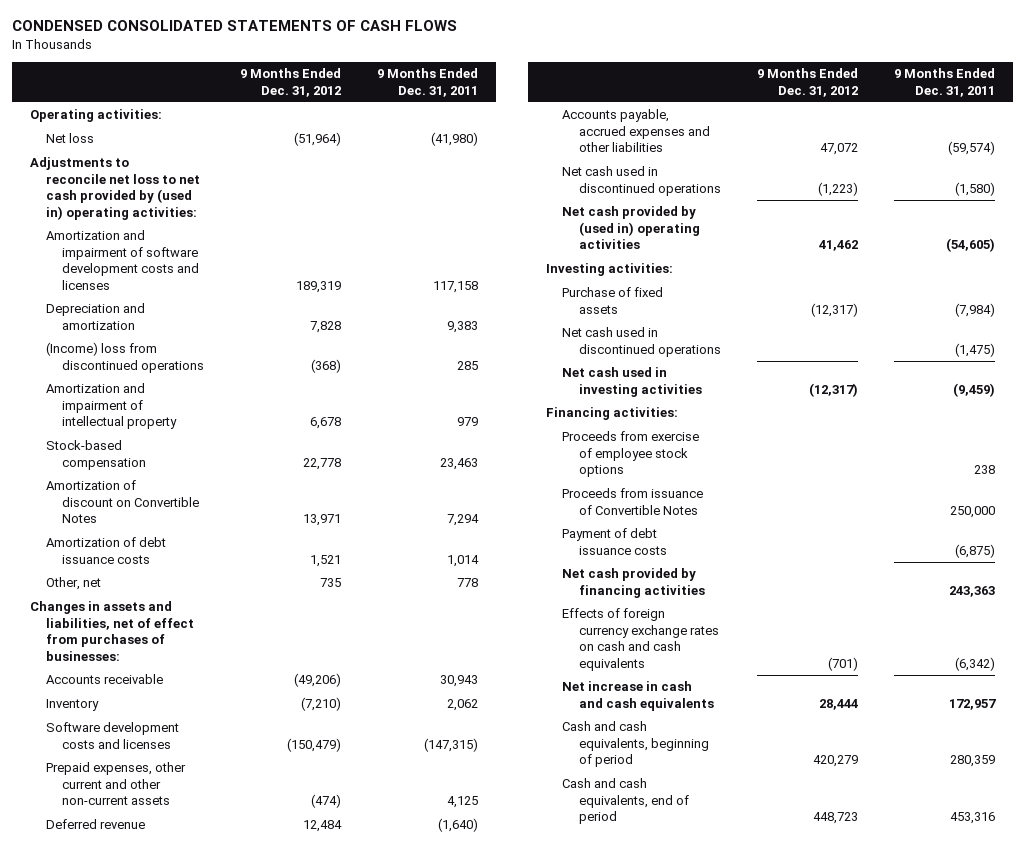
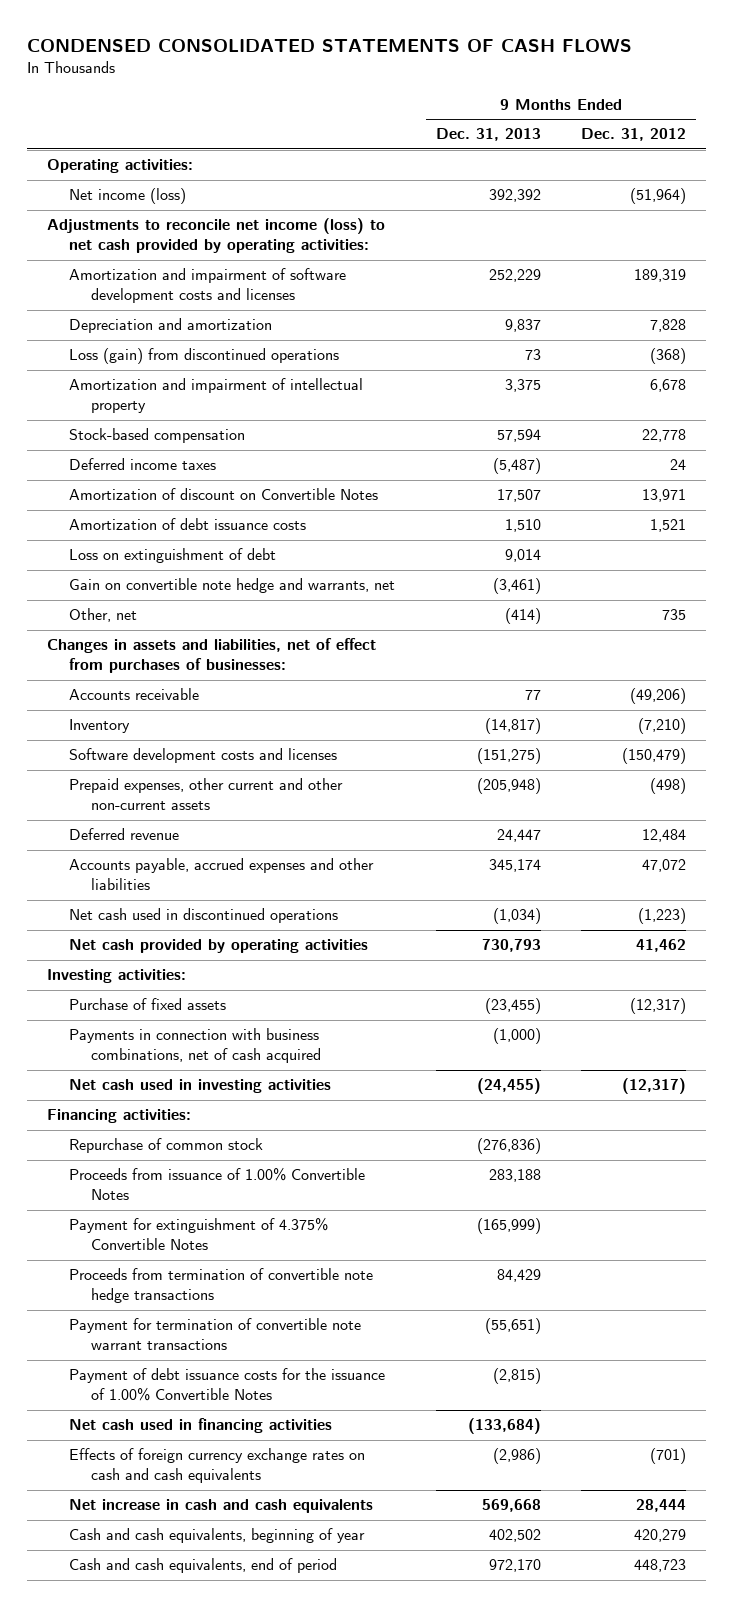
- | 9 Months Ended Dec. 31, 2012 | 9 Months Ended Dec. 31, 2011
+ | 9 Months Ended Dec. 31, 2013 | 9 Months Ended Dec. 31, 2012
- Net loss | (51,964) | (41,980)
- Adjustments to reconcile net loss to net cash provided by (used in) operating activities:
+ Net income (loss) | 392,392 | (51,964)
+ Adjustments to reconcile net income (loss) to net cash provided by operating activities:
- (Income) loss from discontinued operations | (368) | 285
+ Loss (gain) from discontinued operations | 73 | (368)
+ Deferred income taxes | (5,487) | 24
+ Loss on extinguishment of debt | 9,014 |
+ Gain on convertible note hedge and warrants, net | (3,461) |
- Prepaid expenses, other current and other non-current assets | (474) | 4,125
+ Prepaid expenses, other current and other non-current assets | (205,948) | (498)
- Net cash provided by (used in) operating activities | 41,462 | (54,605)
+ Net cash provided by operating activities | 730,793 | 41,462
- Net cash used in discontinued operations | | (1,475)
+ Payments in connection with business combinations, net of cash acquired | (1,000) |
- Proceeds from exercise of employee stock options | | 238
- Proceeds from issuance of Convertible Notes | | 250,000
- Payment of debt issuance costs | | (6,875)
- Net cash provided by financing activities | | 243,363
+ Repurchase of common stock | (276,836) |
+ Proceeds from issuance of 1.00% Convertible Notes | 283,188 |
+ Payment for extinguishment of 4.375% Convertible Notes | (165,999) |
+ Proceeds from termination of convertible note hedge transactions | 84,429 |
+ Payment for termination of convertible note warrant transactions | (55,651) |
+ Payment of debt issuance costs for the issuance of 1.00% Convertible Notes | (2,815) |
+ Net cash used in financing activities | (133,684) |
- Cash and cash equivalents, beginning of period | 420,279 | 280,359
+ Cash and cash equivalents, beginning of year | 402,502 | 420,279

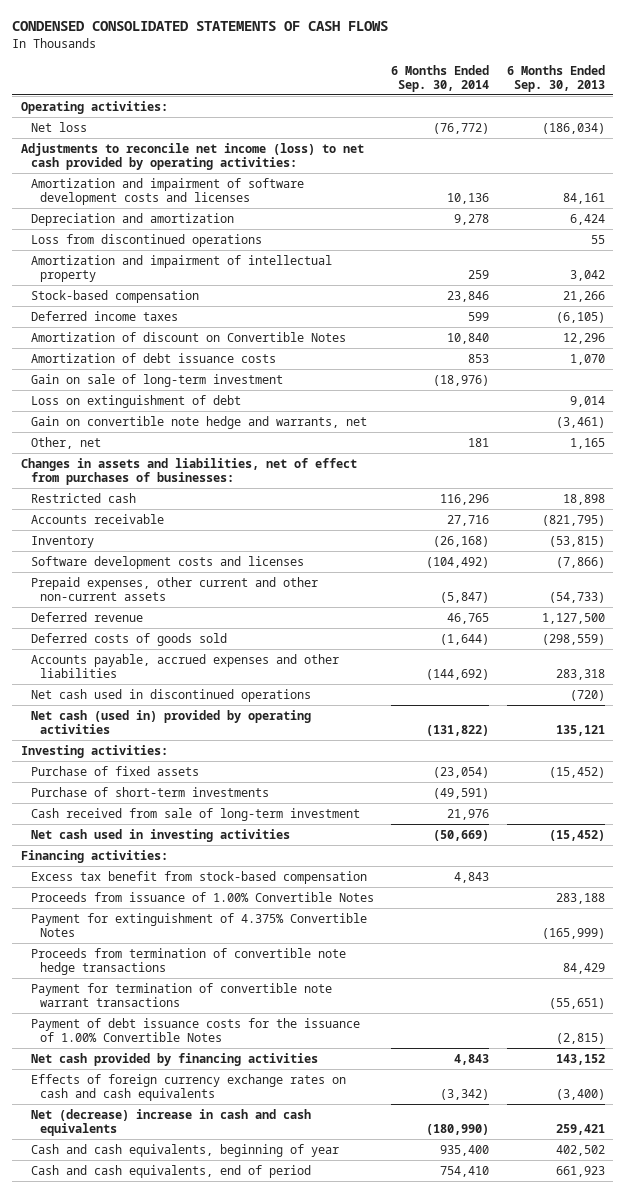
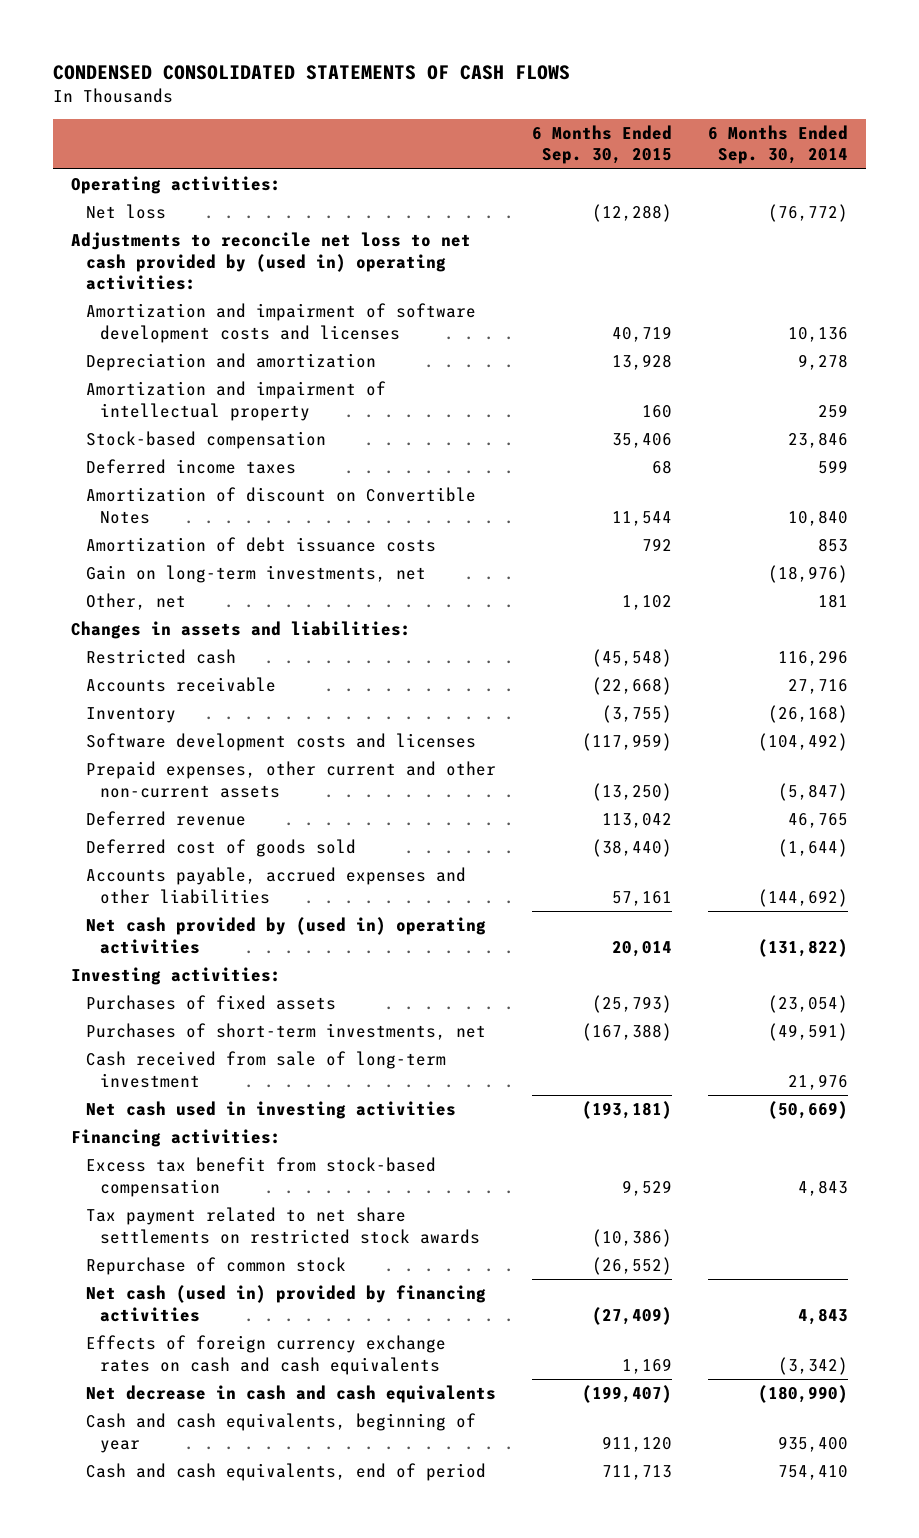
- | 6 Months Ended Sep. 30, 2014 | 6 Months Ended Sep. 30, 2013
+ | 6 Months Ended Sep. 30, 2015 | 6 Months Ended Sep. 30, 2014
- Adjustments to reconcile net income (loss) to net cash provided by operating activities:
+ Adjustments to reconcile net loss to net cash provided by (used in) operating activities:
- Loss from discontinued operations | | 55
- Gain on sale of long-term investment | (18,976) |
- Loss on extinguishment of debt | | 9,014
- Gain on convertible note hedge and warrants, net | | (3,461)
+ Gain on long-term investments, net | | (18,976)
- Changes in assets and liabilities, net of effect from purchases of businesses:
+ Changes in assets and liabilities:
- Deferred costs of goods sold | (1,644) | (298,559)
+ Deferred cost of goods sold | (38,440) | (1,644)
- Net cash used in discontinued operations | | (720)
- Net cash (used in) provided by operating activities | (131,822) | 135,121
+ Net cash provided by (used in) operating activities | 20,014 | (131,822)
- Purchase of fixed assets | (23,054) | (15,452)
- Purchase of short-term investments | (49,591) |
+ Purchases of fixed assets | (25,793) | (23,054)
+ Purchases of short-term investments, net | (167,388) | (49,591)
- Proceeds from issuance of 1.00% Convertible Notes | | 283,188
- Payment for extinguishment of 4.375% Convertible Notes | | (165,999)
- Proceeds from termination of convertible note hedge transactions | | 84,429
- Payment for termination of convertible note warrant transactions | | (55,651)
- Payment of debt issuance costs for the issuance of 1.00% Convertible Notes | | (2,815)
- Net cash provided by financing activities | 4,843 | 143,152
+ Tax payment related to net share settlements on restricted stock awards | (10,386) |
+ Repurchase of common stock | (26,552) |
+ Net cash (used in) provided by financing activities | (27,409) | 4,843
- Net (decrease) increase in cash and cash equivalents | (180,990) | 259,421
+ Net decrease in cash and cash equivalents | (199,407) | (180,990)

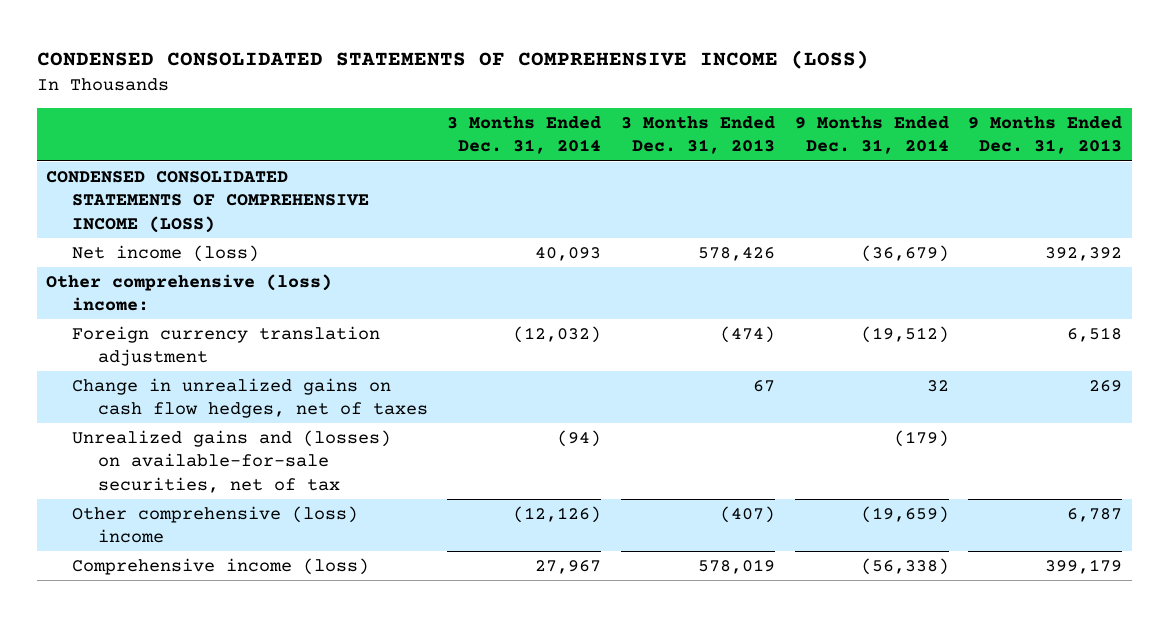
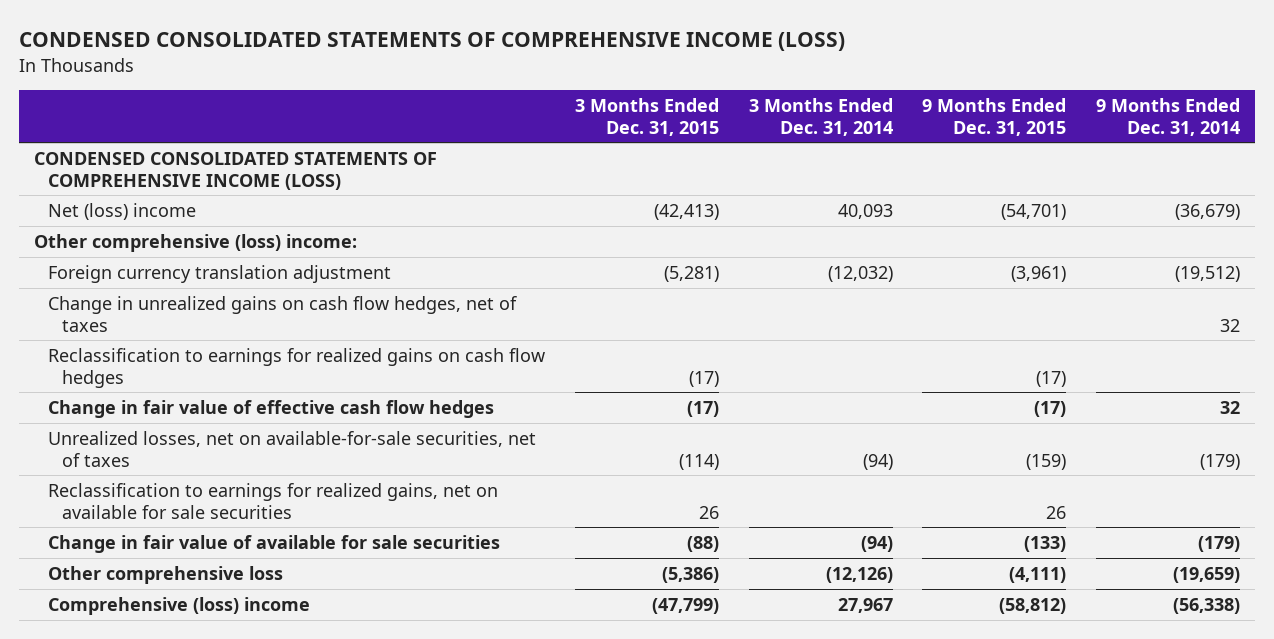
- | 3 Months Ended Dec. 31, 2014 | 3 Months Ended Dec. 31, 2013 | 9 Months Ended Dec. 31, 2014 | 9 Months Ended Dec. 31, 2013
+ | 3 Months Ended Dec. 31, 2015 | 3 Months Ended Dec. 31, 2014 | 9 Months Ended Dec. 31, 2015 | 9 Months Ended Dec. 31, 2014
- Net income (loss) | 40,093 | 578,426 | (36,679) | 392,392
+ Net (loss) income | (42,413) | 40,093 | (54,701) | (36,679)
- Unrealized gains and (losses) on available-for-sale securities, net of tax | (94) | | (179) |
- Other comprehensive (loss) income | (12,126) | (407) | (19,659) | 6,787
- Comprehensive income (loss) | 27,967 | 578,019 | (56,338) | 399,179
+ Reclassification to earnings for realized gains on cash flow hedges | (17) | | (17) |
+ Change in fair value of effective cash flow hedges | (17) | | (17) | 32
+ Unrealized losses, net on available-for-sale securities, net of taxes | (114) | (94) | (159) | (179)
+ Reclassification to earnings for realized gains, net on available for sale securities | 26 | | 26 |
+ Change in fair value of available for sale securities | (88) | (94) | (133) | (179)
+ Other comprehensive loss | (5,386) | (12,126) | (4,111) | (19,659)
+ Comprehensive (loss) income | (47,799) | 27,967 | (58,812) | (56,338)

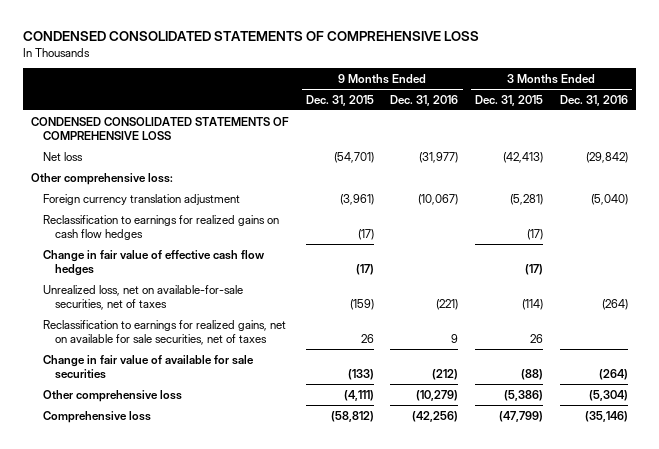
- CONDENSED CONSOLIDATED STATEMENTS OF COMPREHENSIVE INCOME (LOSS)
+ CONDENSED CONSOLIDATED STATEMENTS OF COMPREHENSIVE LOSS
- | 3 Months Ended Dec. 31, 2015 | 3 Months Ended Dec. 31, 2014 | 9 Months Ended Dec. 31, 2015 | 9 Months Ended Dec. 31, 2014
+ | 9 Months Ended Dec. 31, 2015 | 9 Months Ended Dec. 31, 2016 | 3 Months Ended Dec. 31, 2015 | 3 Months Ended Dec. 31, 2016
- CONDENSED CONSOLIDATED STATEMENTS OF COMPREHENSIVE INCOME (LOSS)
- Net (loss) income | (42,413) | 40,093 | (54,701) | (36,679)
- Other comprehensive (loss) income:
+ CONDENSED CONSOLIDATED STATEMENTS OF COMPREHENSIVE LOSS
+ Net loss | (54,701) | (31,977) | (42,413) | (29,842)
+ Other comprehensive loss:
- Change in unrealized gains on cash flow hedges, net of taxes | | | | 32
- Unrealized losses, net on available-for-sale securities, net of taxes | (114) | (94) | (159) | (179)
- Reclassification to earnings for realized gains, net on available for sale securities | 26 | | 26 |
+ Unrealized loss, net on available-for-sale securities, net of taxes | (159) | (221) | (114) | (264)
+ Reclassification to earnings for realized gains, net on available for sale securities, net of taxes | 26 | 9 | 26 |
- Comprehensive (loss) income | (47,799) | 27,967 | (58,812) | (56,338)
+ Comprehensive loss | (58,812) | (42,256) | (47,799) | (35,146)

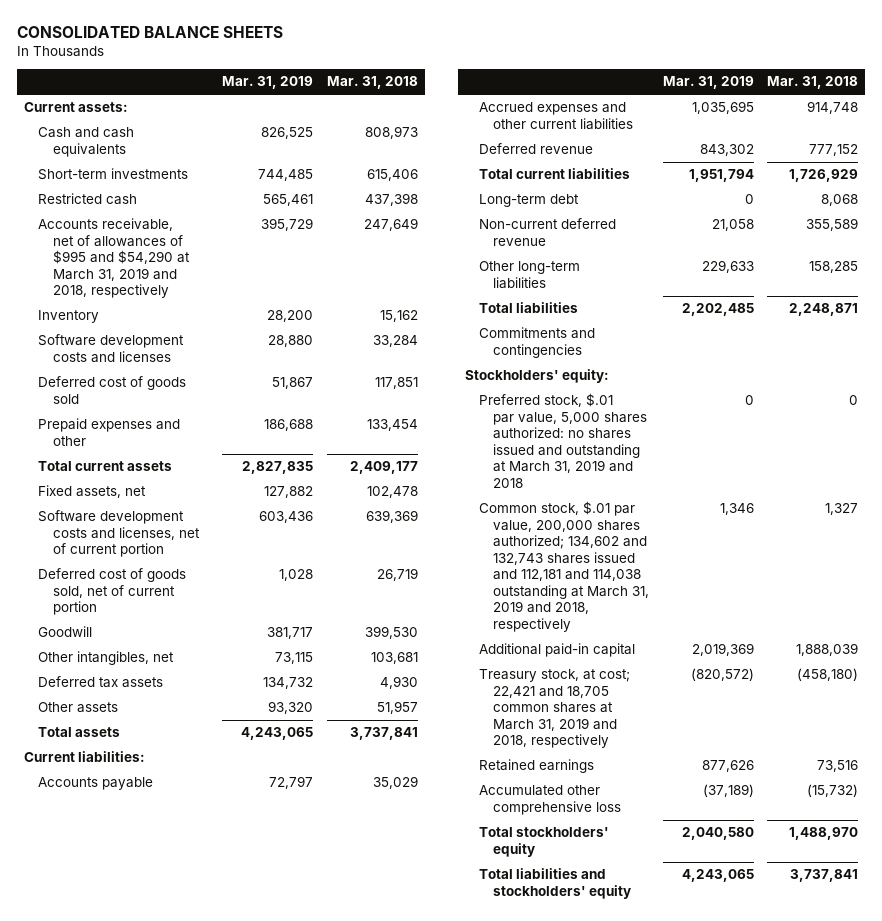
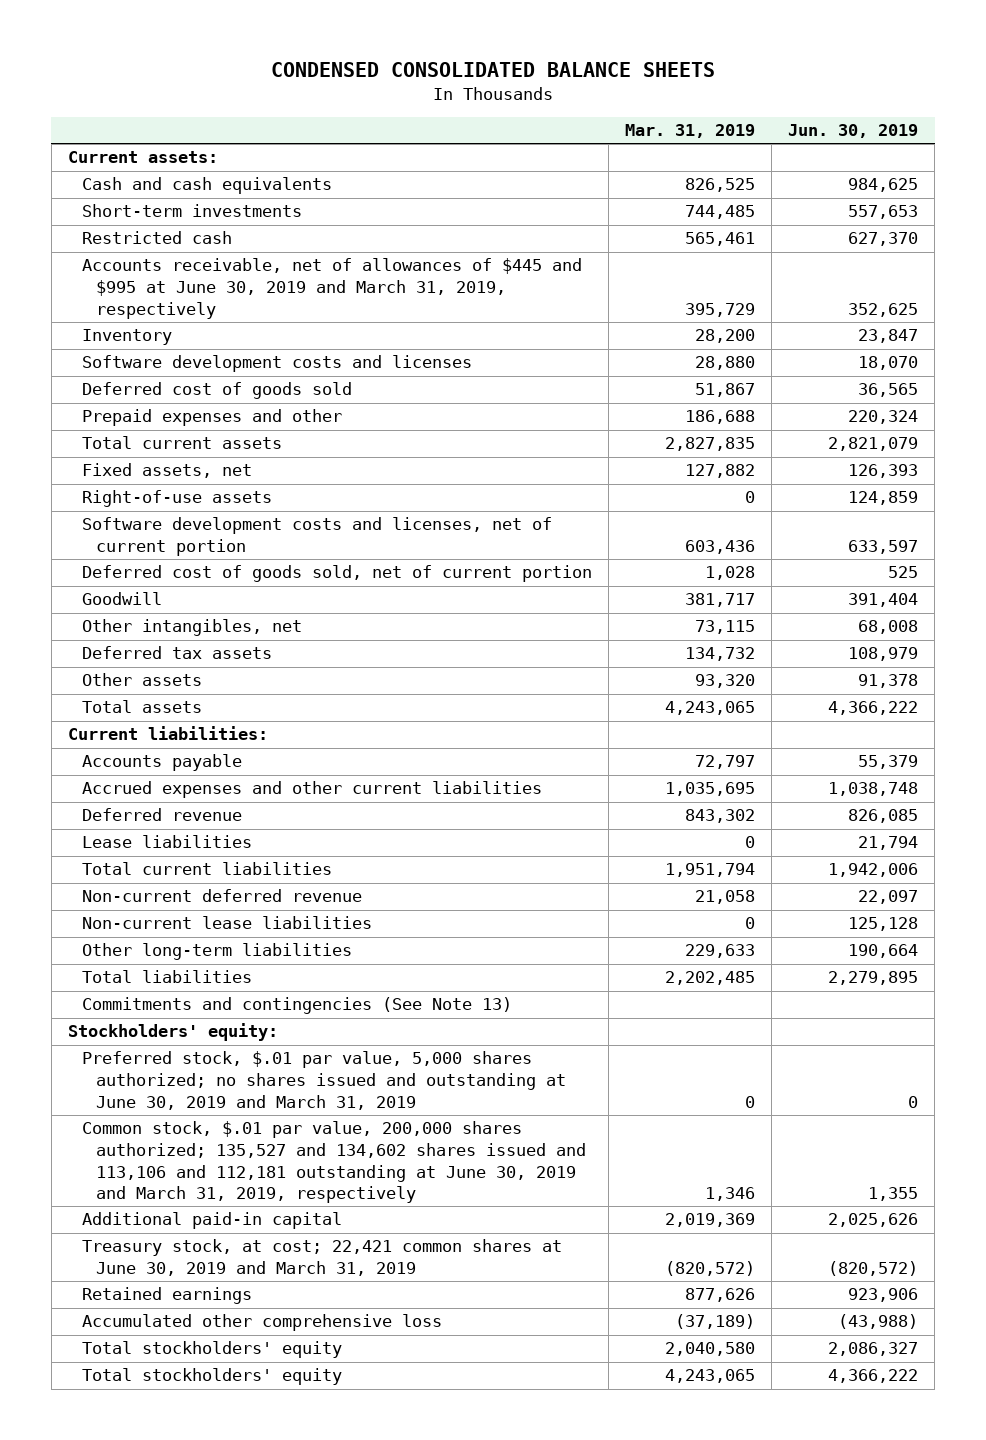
- CONSOLIDATED BALANCE SHEETS
+ CONDENSED CONSOLIDATED BALANCE SHEETS
- | Mar. 31, 2019 | Mar. 31, 2018
+ | Mar. 31, 2019 | Jun. 30, 2019
- Accounts receivable, net of allowances of $995 and $54,290 at March 31, 2019 and 2018, respectively | 395,729 | 247,649
+ Accounts receivable, net of allowances of $445 and $995 at June 30, 2019 and March 31, 2019, respectively | 395,729 | 352,625
+ Right-of-use assets | 0 | 124,859
+ Lease liabilities | 0 | 21,794
- Long-term debt | 0 | 8,068
+ Non-current lease liabilities | 0 | 125,128
- Commitments and contingencies
+ Commitments and contingencies (See Note 13)
- Preferred stock, $.01 par value, 5,000 shares authorized: no shares issued and outstanding at March 31, 2019 and 2018 | 0 | 0
- Common stock, $.01 par value, 200,000 shares authorized; 134,602 and 132,743 shares issued and 112,181 and 114,038 outstanding at March 31, 2019 and 2018, respectively | 1,346 | 1,327
+ Preferred stock, $.01 par value, 5,000 shares authorized; no shares issued and outstanding at June 30, 2019 and March 31, 2019 | 0 | 0
+ Common stock, $.01 par value, 200,000 shares authorized; 135,527 and 134,602 shares issued and 113,106 and 112,181 outstanding at June 30, 2019 and March 31, 2019, respectively | 1,346 | 1,355
- Treasury stock, at cost; 22,421 and 18,705 common shares at March 31, 2019 and 2018, respectively | (820,572) | (458,180)
+ Treasury stock, at cost; 22,421 common shares at June 30, 2019 and March 31, 2019 | (820,572) | (820,572)
- Total liabilities and stockholders' equity | 4,243,065 | 3,737,841
+ Total stockholders' equity | 4,243,065 | 4,366,222

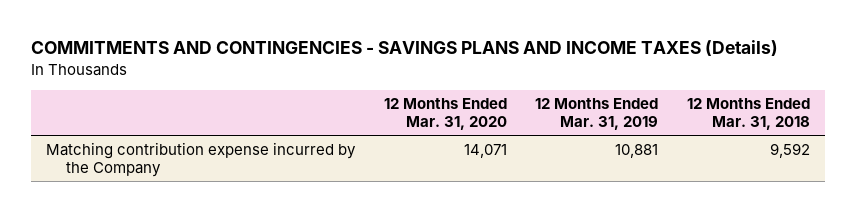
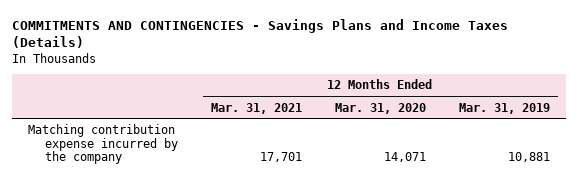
- COMMITMENTS AND CONTINGENCIES - SAVINGS PLANS AND INCOME TAXES (Details)
+ COMMITMENTS AND CONTINGENCIES - Savings Plans and Income Taxes (Details)
- | 12 Months Ended Mar. 31, 2020 | 12 Months Ended Mar. 31, 2019 | 12 Months Ended Mar. 31, 2018
+ | 12 Months Ended Mar. 31, 2021 | 12 Months Ended Mar. 31, 2020 | 12 Months Ended Mar. 31, 2019
- Matching contribution expense incurred by the Company | 14,071 | 10,881 | 9,592
+ Matching contribution expense incurred by the company | 17,701 | 14,071 | 10,881

